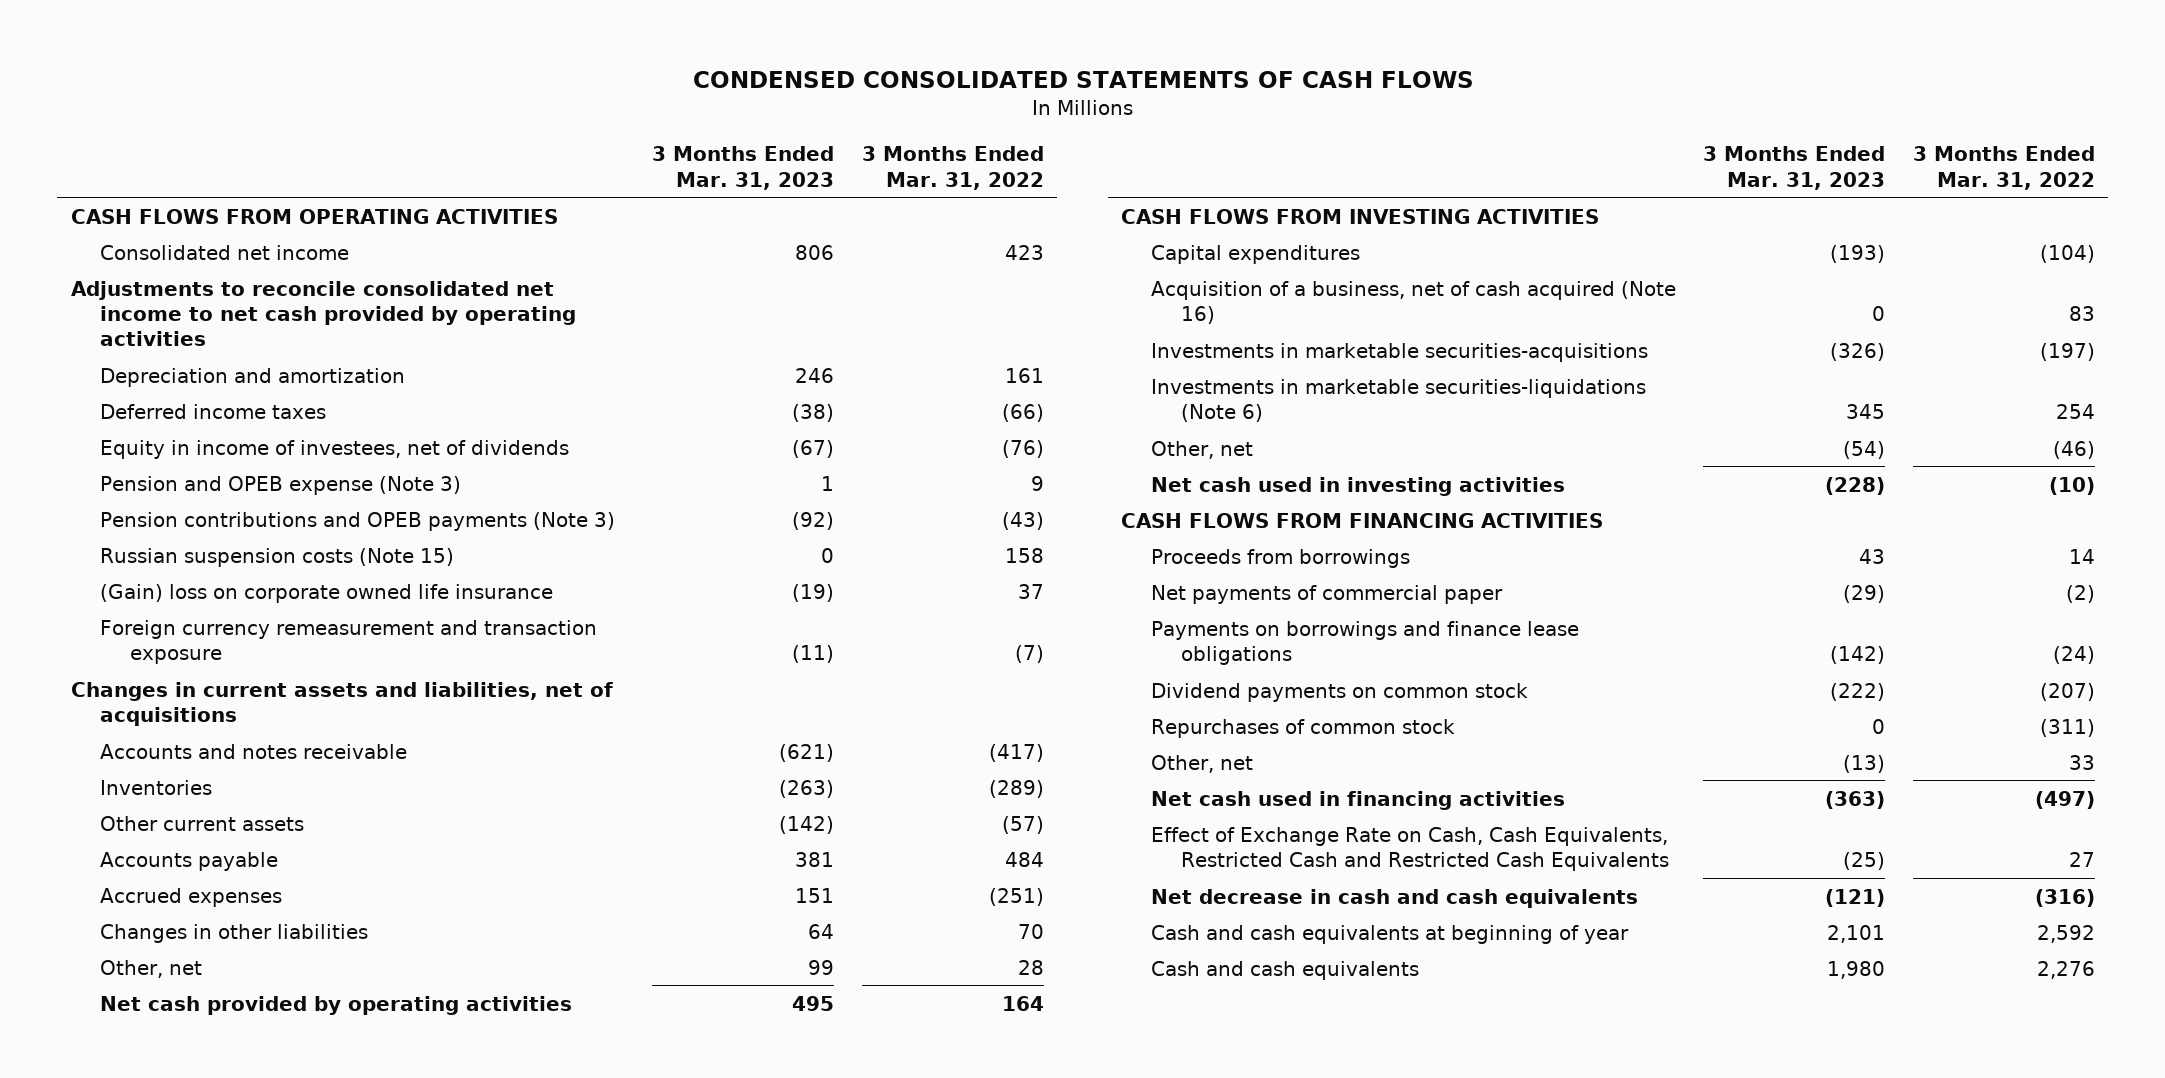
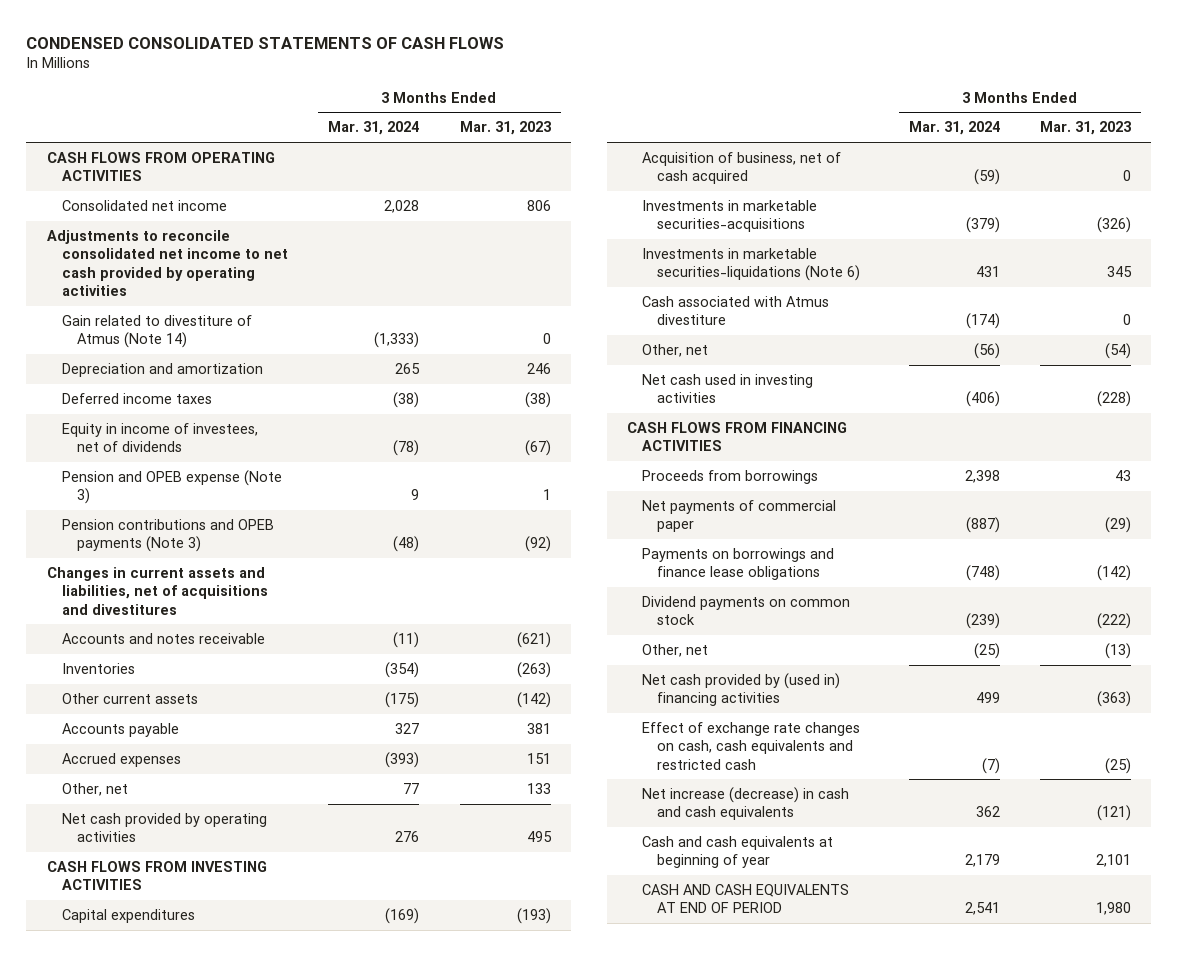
- | 3 Months Ended Mar. 31, 2023 | 3 Months Ended Mar. 31, 2022
+ | 3 Months Ended Mar. 31, 2024 | 3 Months Ended Mar. 31, 2023
+ Gain related to divestiture of Atmus (Note 14) | (1,333) | 0
- Russian suspension costs (Note 15) | 0 | 158
- (Gain) loss on corporate owned life insurance | (19) | 37
- Foreign currency remeasurement and transaction exposure | (11) | (7)
- Changes in current assets and liabilities, net of acquisitions
+ Changes in current assets and liabilities, net of acquisitions and divestitures
- Changes in other liabilities | 64 | 70
- Other, net | 99 | 28
+ Other, net | 77 | 133
- Acquisition of a business, net of cash acquired (Note 16) | 0 | 83
+ Acquisition of business, net of cash acquired | (59) | 0
+ Cash associated with Atmus divestiture | (174) | 0
- Repurchases of common stock | 0 | (311)
- Net cash used in financing activities | (363) | (497)
- Effect of Exchange Rate on Cash, Cash Equivalents, Restricted Cash and Restricted Cash Equivalents | (25) | 27
- Net decrease in cash and cash equivalents | (121) | (316)
+ Net cash provided by (used in) financing activities | 499 | (363)
+ Effect of exchange rate changes on cash, cash equivalents and restricted cash | (7) | (25)
+ Net increase (decrease) in cash and cash equivalents | 362 | (121)
- Cash and cash equivalents | 1,980 | 2,276
+ CASH AND CASH EQUIVALENTS AT END OF PERIOD | 2,541 | 1,980

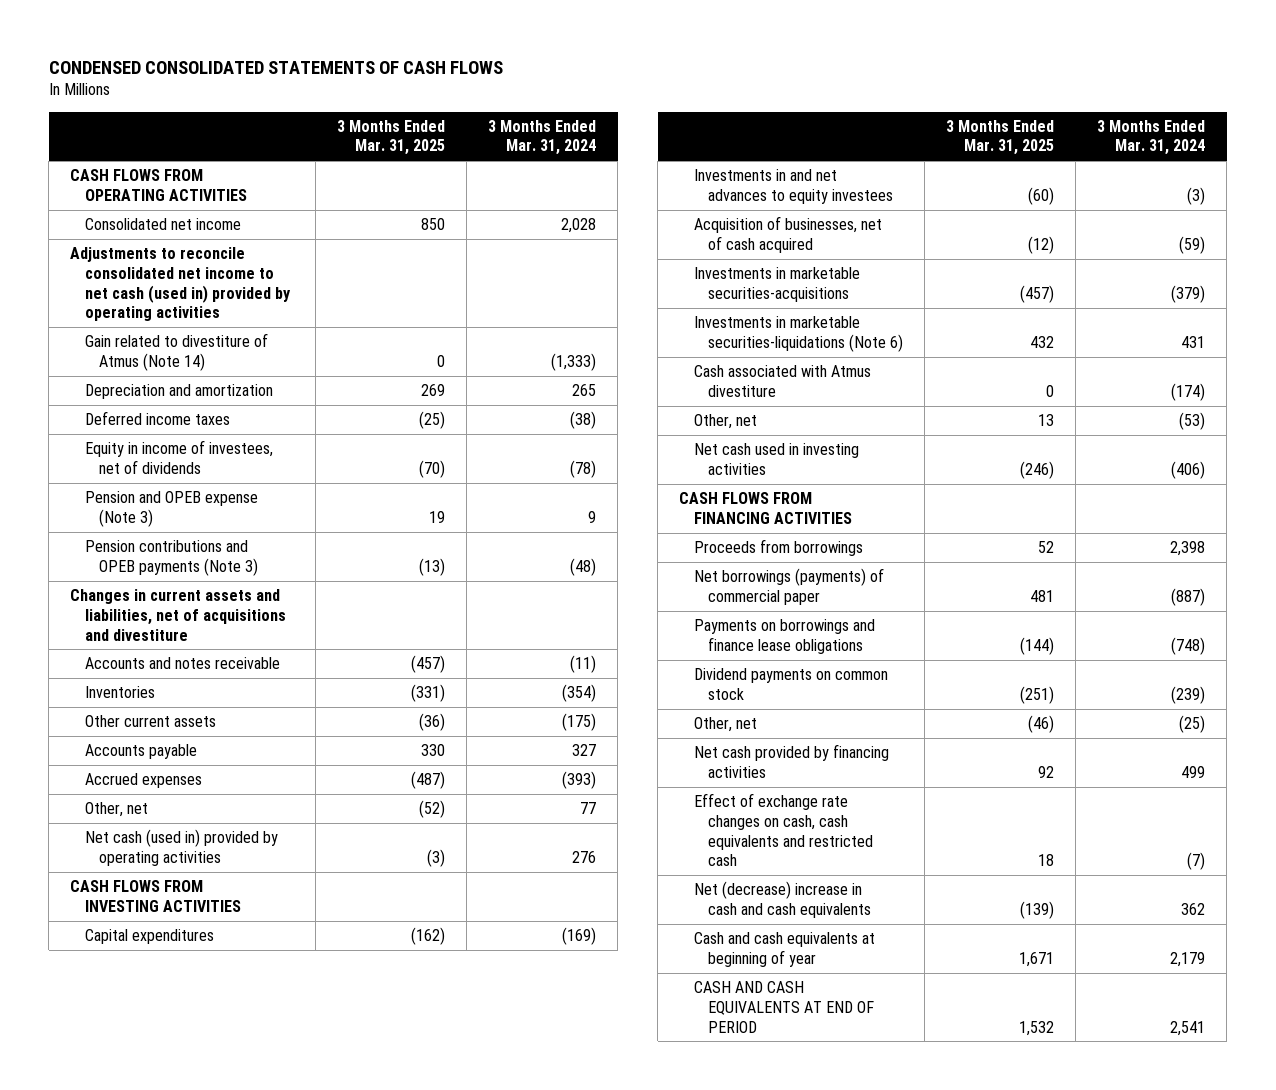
- | 3 Months Ended Mar. 31, 2024 | 3 Months Ended Mar. 31, 2023
+ | 3 Months Ended Mar. 31, 2025 | 3 Months Ended Mar. 31, 2024
- Adjustments to reconcile consolidated net income to net cash provided by operating activities
+ Adjustments to reconcile consolidated net income to net cash (used in) provided by operating activities
- Changes in current assets and liabilities, net of acquisitions and divestitures
+ Changes in current assets and liabilities, net of acquisitions and divestiture
- Net cash provided by operating activities | 276 | 495
+ Net cash (used in) provided by operating activities | (3) | 276
- Acquisition of business, net of cash acquired | (59) | 0
+ Investments in and net advances to equity investees | (60) | (3)
+ Acquisition of businesses, net of cash acquired | (12) | (59)
- Other, net | (56) | (54)
+ Other, net | 13 | (53)
- Net payments of commercial paper | (887) | (29)
+ Net borrowings (payments) of commercial paper | 481 | (887)
- Net cash provided by (used in) financing activities | 499 | (363)
+ Net cash provided by financing activities | 92 | 499
- Net increase (decrease) in cash and cash equivalents | 362 | (121)
+ Net (decrease) increase in cash and cash equivalents | (139) | 362

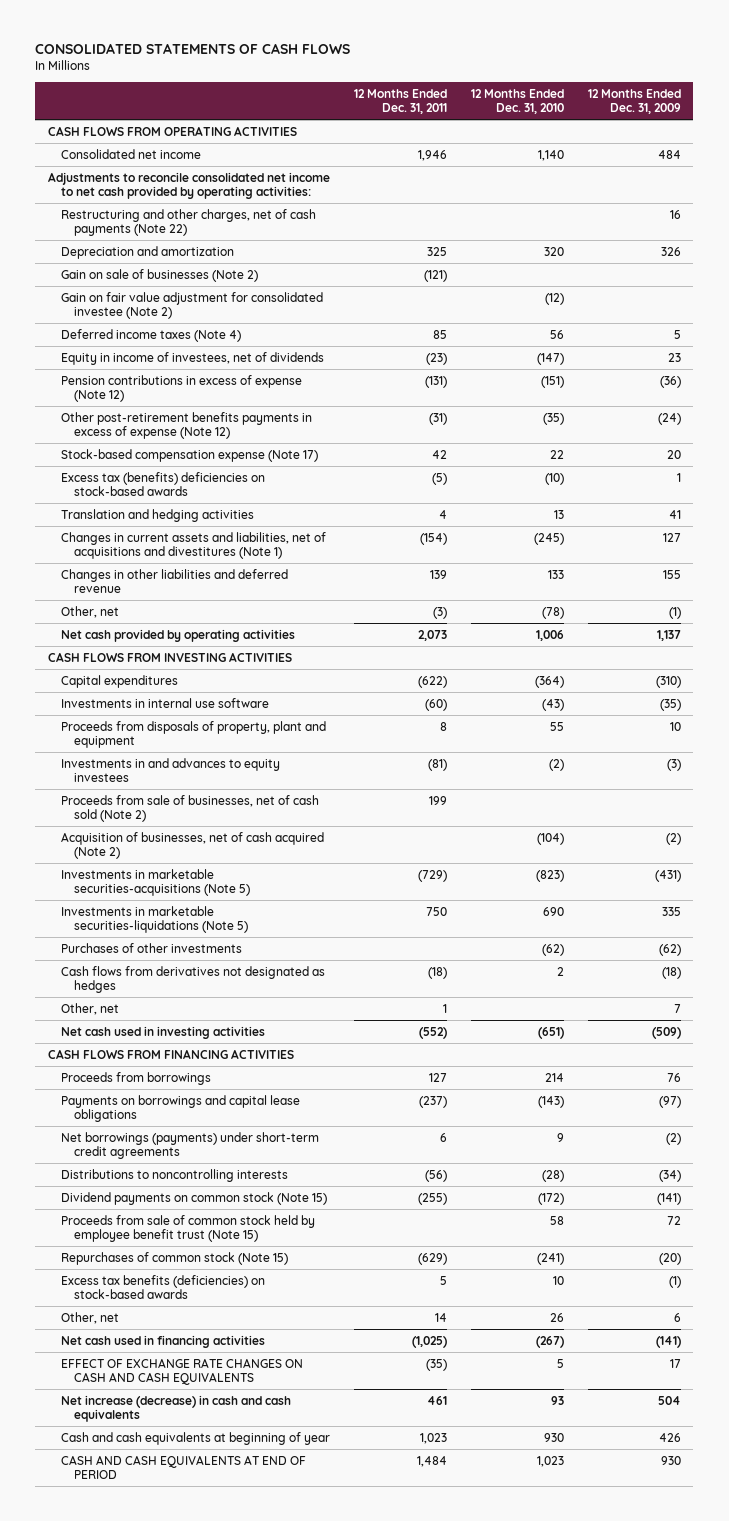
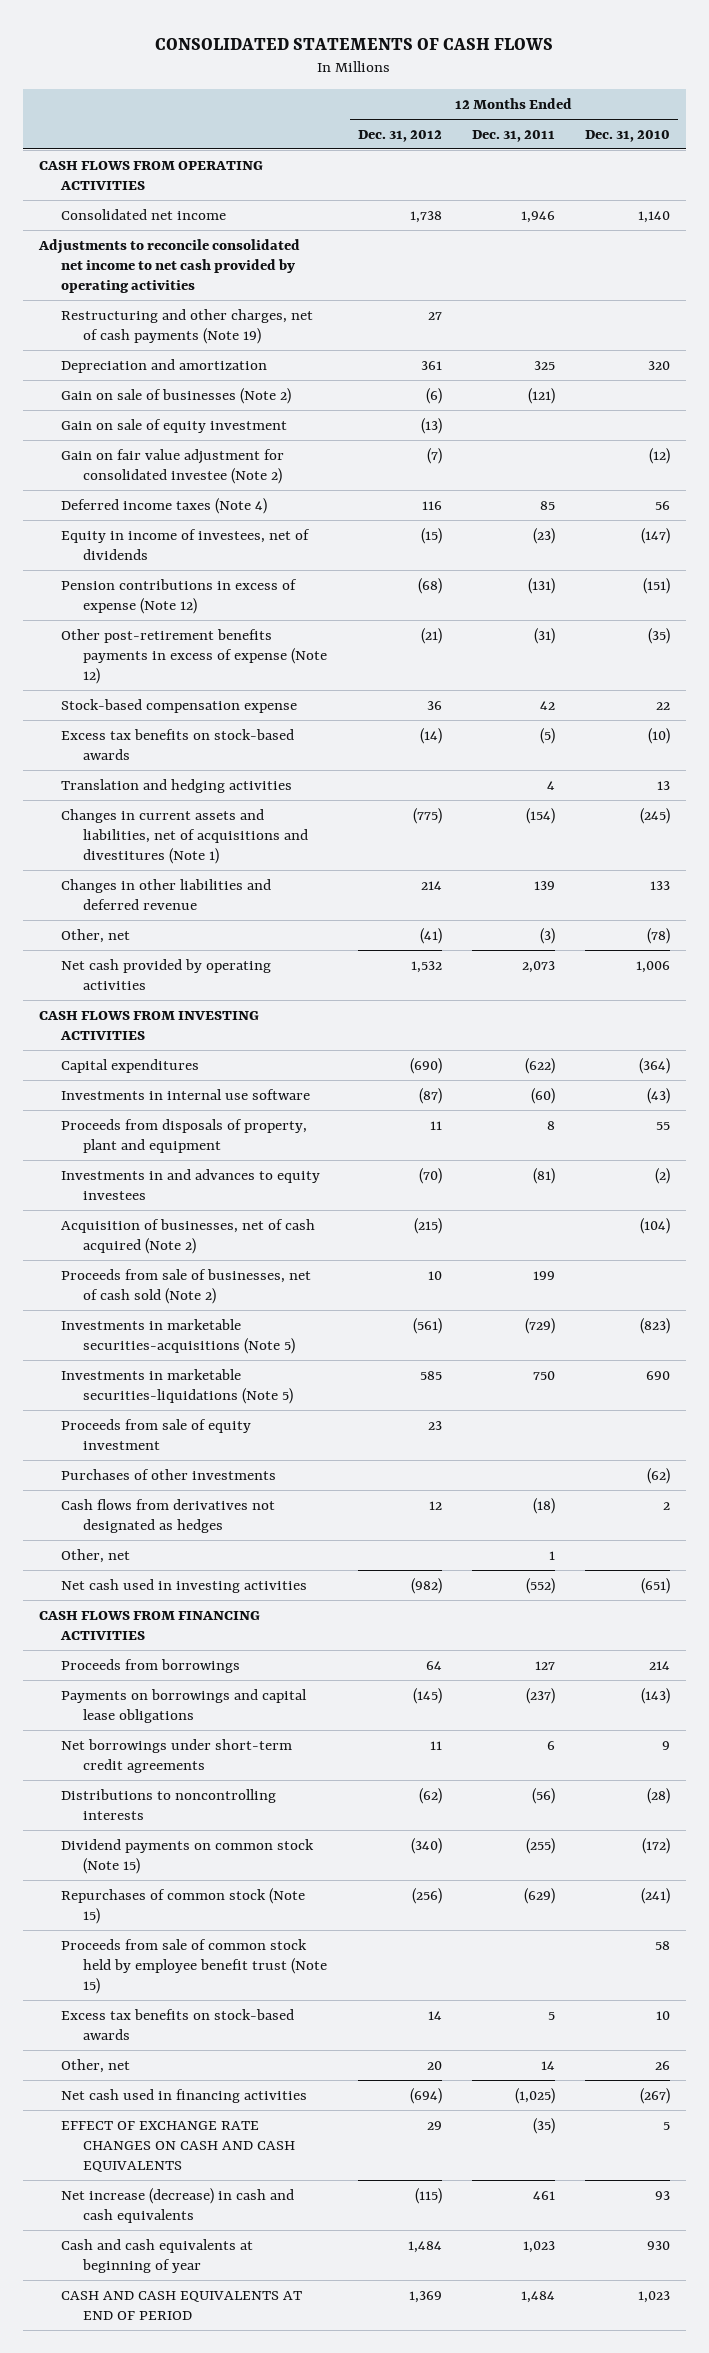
- | 12 Months Ended Dec. 31, 2011 | 12 Months Ended Dec. 31, 2010 | 12 Months Ended Dec. 31, 2009
+ | 12 Months Ended Dec. 31, 2012 | 12 Months Ended Dec. 31, 2011 | 12 Months Ended Dec. 31, 2010
- Adjustments to reconcile consolidated net income to net cash provided by operating activities:
- Restructuring and other charges, net of cash payments (Note 22) | | | 16
+ Adjustments to reconcile consolidated net income to net cash provided by operating activities
+ Restructuring and other charges, net of cash payments (Note 19) | 27 | |
+ Gain on sale of equity investment | (13) | |
- Stock-based compensation expense (Note 17) | 42 | 22 | 20
- Excess tax (benefits) deficiencies on stock-based awards | (5) | (10) | 1
+ Stock-based compensation expense | 36 | 42 | 22
+ Excess tax benefits on stock-based awards | (14) | (5) | (10)
moved down: Proceeds from sale of businesses, net of cash sold (Note 2) | 10 | 199 |
+ Proceeds from sale of equity investment | 23 | |
- Net borrowings (payments) under short-term credit agreements | 6 | 9 | (2)
+ Net borrowings under short-term credit agreements | 11 | 6 | 9
- Excess tax benefits (deficiencies) on stock-based awards | 5 | 10 | (1)
moved down: Proceeds from sale of common stock held by employee benefit trust (Note 15) | | | 58
+ Excess tax benefits on stock-based awards | 14 | 5 | 10

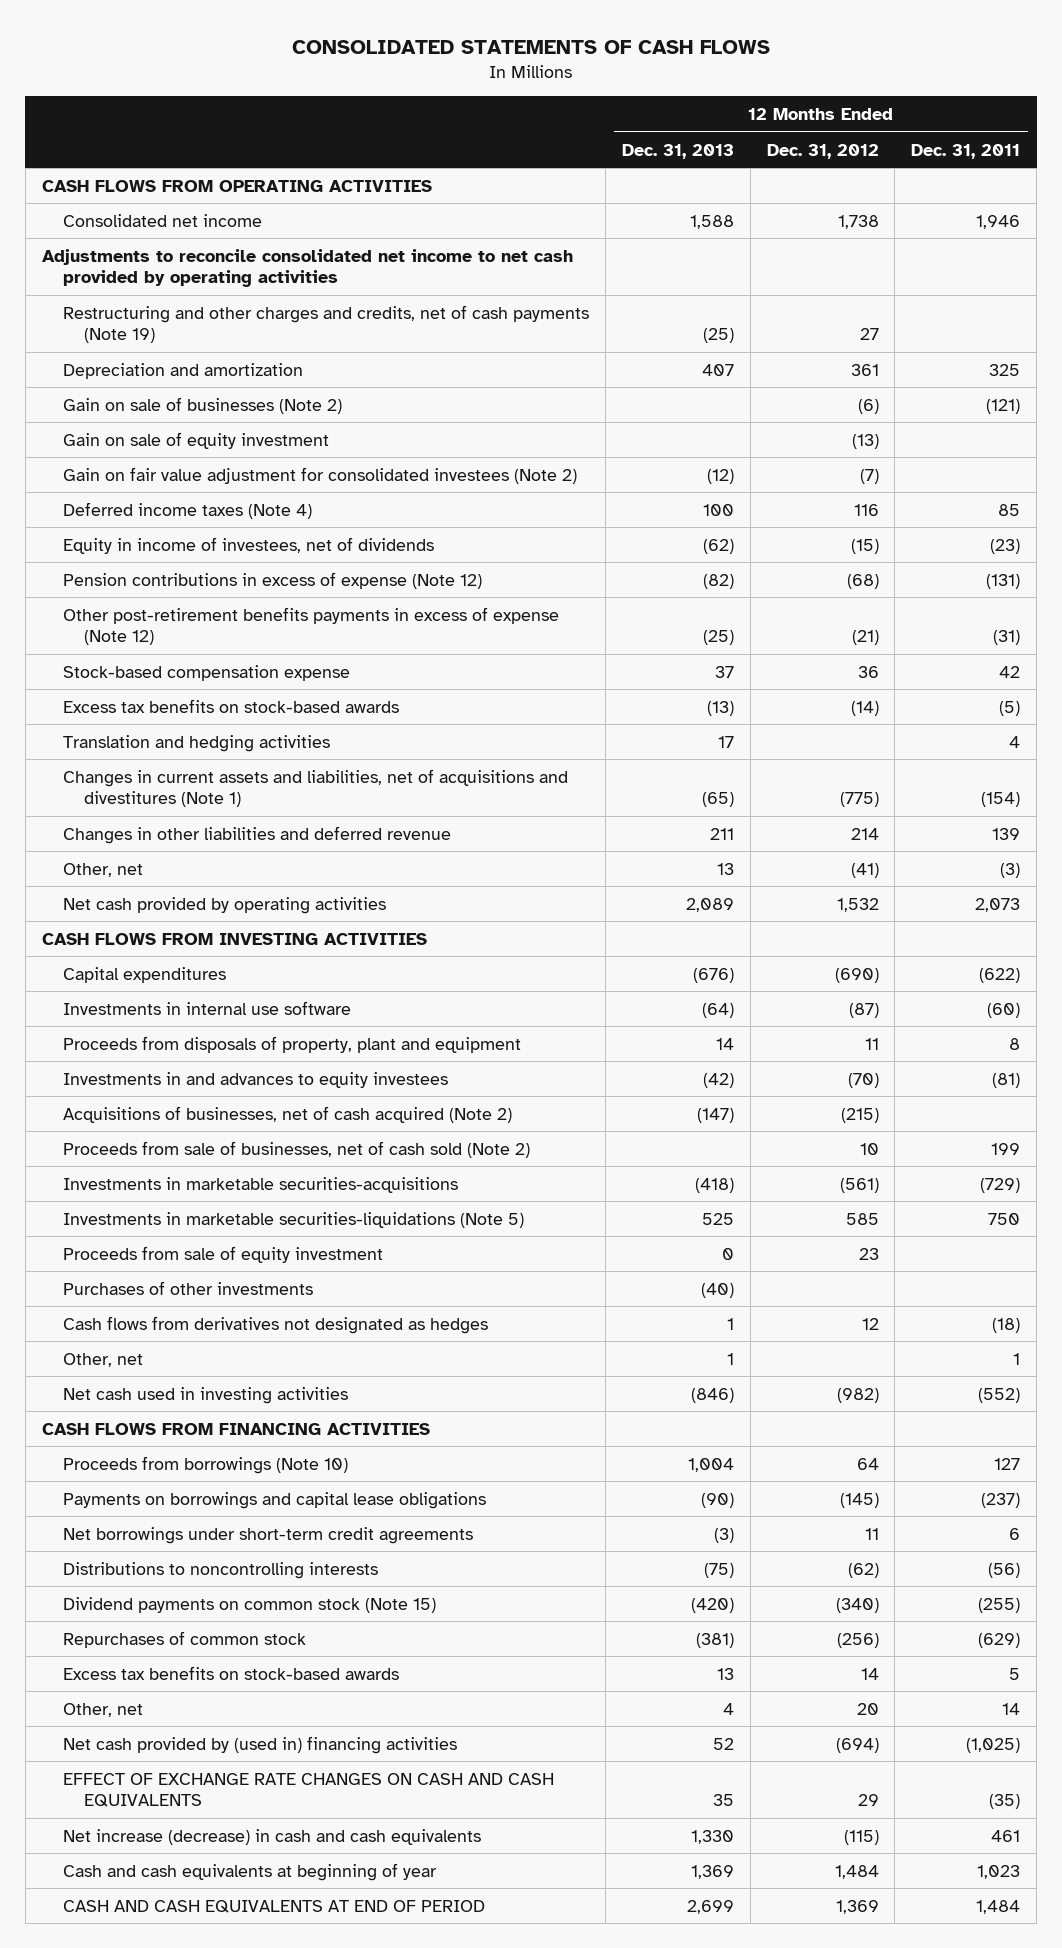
- | 12 Months Ended Dec. 31, 2012 | 12 Months Ended Dec. 31, 2011 | 12 Months Ended Dec. 31, 2010
+ | 12 Months Ended Dec. 31, 2013 | 12 Months Ended Dec. 31, 2012 | 12 Months Ended Dec. 31, 2011
- Restructuring and other charges, net of cash payments (Note 19) | 27 | |
+ Restructuring and other charges and credits, net of cash payments (Note 19) | (25) | 27 |
- Gain on fair value adjustment for consolidated investee (Note 2) | (7) | | (12)
+ Gain on fair value adjustment for consolidated investees (Note 2) | (12) | (7) |
- Acquisition of businesses, net of cash acquired (Note 2) | (215) | | (104)
+ Acquisitions of businesses, net of cash acquired (Note 2) | (147) | (215) |
- Investments in marketable securities-acquisitions (Note 5) | (561) | (729) | (823)
+ Investments in marketable securities-acquisitions | (418) | (561) | (729)
- Proceeds from borrowings | 64 | 127 | 214
+ Proceeds from borrowings (Note 10) | 1,004 | 64 | 127
- Repurchases of common stock (Note 15) | (256) | (629) | (241)
- Proceeds from sale of common stock held by employee benefit trust (Note 15) | | | 58
+ Repurchases of common stock | (381) | (256) | (629)
- Net cash used in financing activities | (694) | (1,025) | (267)
+ Net cash provided by (used in) financing activities | 52 | (694) | (1,025)

